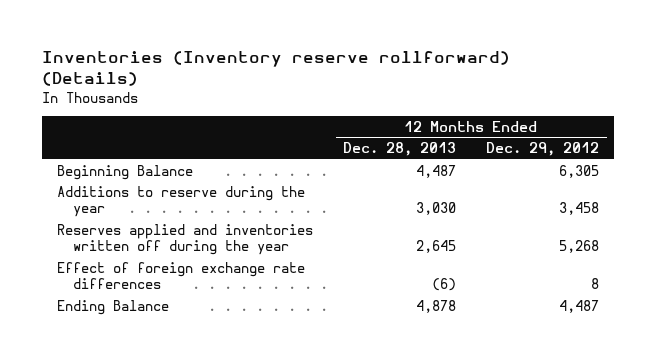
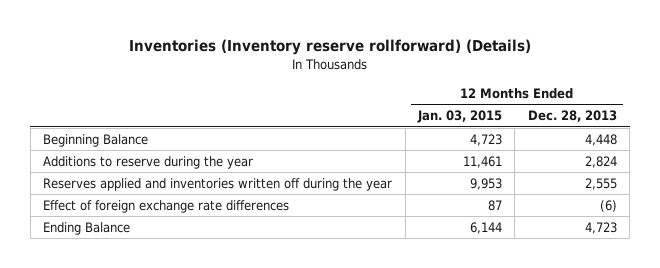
- | 12 Months Ended Dec. 28, 2013 | 12 Months Ended Dec. 29, 2012
+ | 12 Months Ended Jan. 03, 2015 | 12 Months Ended Dec. 28, 2013
- Beginning Balance | 4,487 | 6,305
- Additions to reserve during the year | 3,030 | 3,458
- Reserves applied and inventories written off during the year | 2,645 | 5,268
+ Beginning Balance | 4,723 | 4,448
+ Additions to reserve during the year | 11,461 | 2,824
+ Reserves applied and inventories written off during the year | 9,953 | 2,555
- Ending Balance | 4,878 | 4,487
+ Ending Balance | 6,144 | 4,723

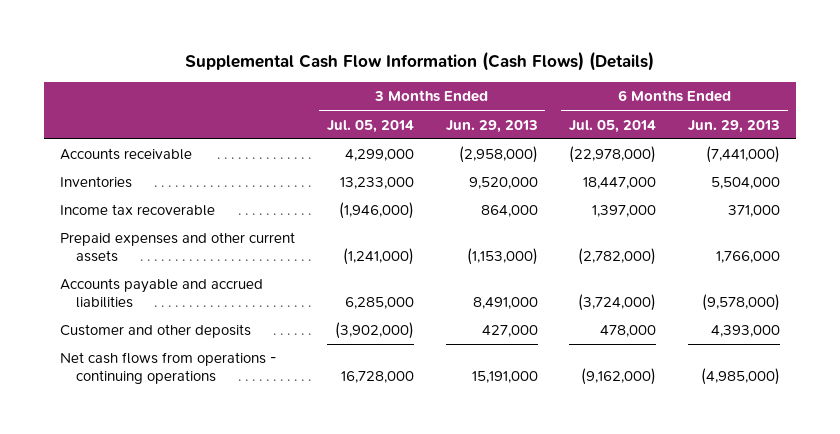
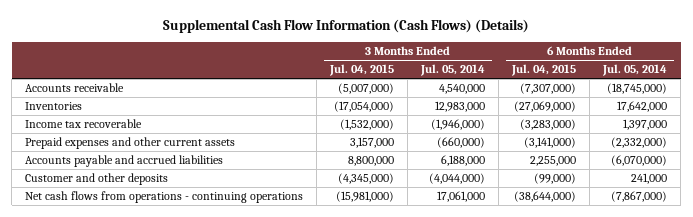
- | 3 Months Ended Jul. 05, 2014 | 3 Months Ended Jun. 29, 2013 | 6 Months Ended Jul. 05, 2014 | 6 Months Ended Jun. 29, 2013
+ | 3 Months Ended Jul. 04, 2015 | 3 Months Ended Jul. 05, 2014 | 6 Months Ended Jul. 04, 2015 | 6 Months Ended Jul. 05, 2014
- Accounts receivable | 4,299,000 | (2,958,000) | (22,978,000) | (7,441,000)
- Inventories | 13,233,000 | 9,520,000 | 18,447,000 | 5,504,000
+ Accounts receivable | (5,007,000) | 4,540,000 | (7,307,000) | (18,745,000)
+ Inventories | (17,054,000) | 12,983,000 | (27,069,000) | 17,642,000
- Prepaid expenses and other current assets | (1,241,000) | (1,153,000) | (2,782,000) | 1,766,000
- Accounts payable and accrued liabilities | 6,285,000 | 8,491,000 | (3,724,000) | (9,578,000)
- Customer and other deposits | (3,902,000) | 427,000 | 478,000 | 4,393,000
- Net cash flows from operations - continuing operations | 16,728,000 | 15,191,000 | (9,162,000) | (4,985,000)
+ Prepaid expenses and other current assets | 3,157,000 | (660,000) | (3,141,000) | (2,332,000)
+ Accounts payable and accrued liabilities | 8,800,000 | 6,188,000 | 2,255,000 | (6,070,000)
+ Customer and other deposits | (4,345,000) | (4,044,000) | (99,000) | 241,000
+ Net cash flows from operations - continuing operations | (15,981,000) | 17,061,000 | (38,644,000) | (7,867,000)

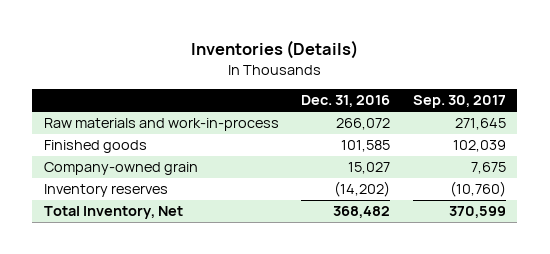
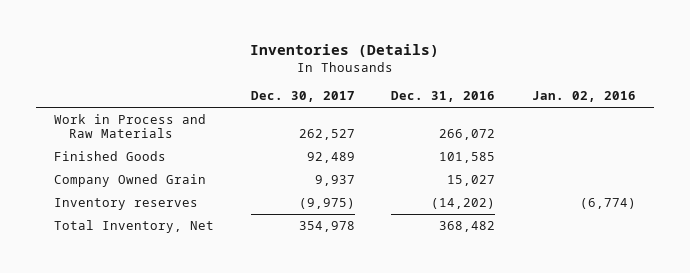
- | Dec. 31, 2016 | Sep. 30, 2017
+ | Dec. 30, 2017 | Dec. 31, 2016 | Jan. 02, 2016
- Raw materials and work-in-process | 266,072 | 271,645
- Finished goods | 101,585 | 102,039
- Company-owned grain | 15,027 | 7,675
+ Work in Process and Raw Materials | 262,527 | 266,072 |
+ Finished Goods | 92,489 | 101,585 |
+ Company Owned Grain | 9,937 | 15,027 |

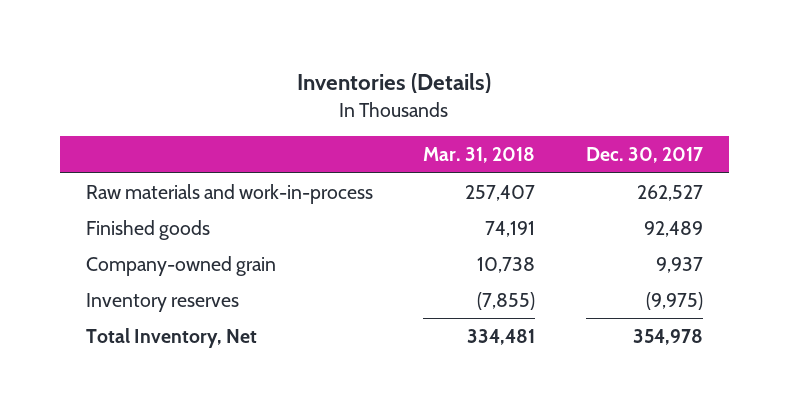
- | Dec. 30, 2017 | Dec. 31, 2016 | Jan. 02, 2016
+ | Mar. 31, 2018 | Dec. 30, 2017
- Work in Process and Raw Materials | 262,527 | 266,072 |
- Finished Goods | 92,489 | 101,585 |
- Company Owned Grain | 9,937 | 15,027 |
+ Raw materials and work-in-process | 257,407 | 262,527
+ Finished goods | 74,191 | 92,489
+ Company-owned grain | 10,738 | 9,937

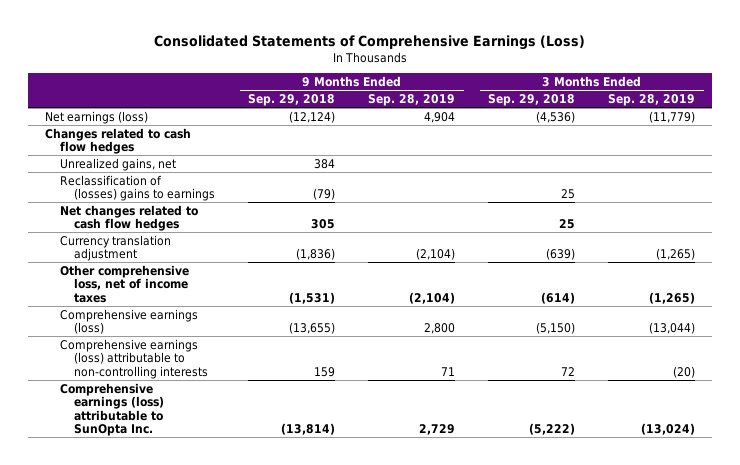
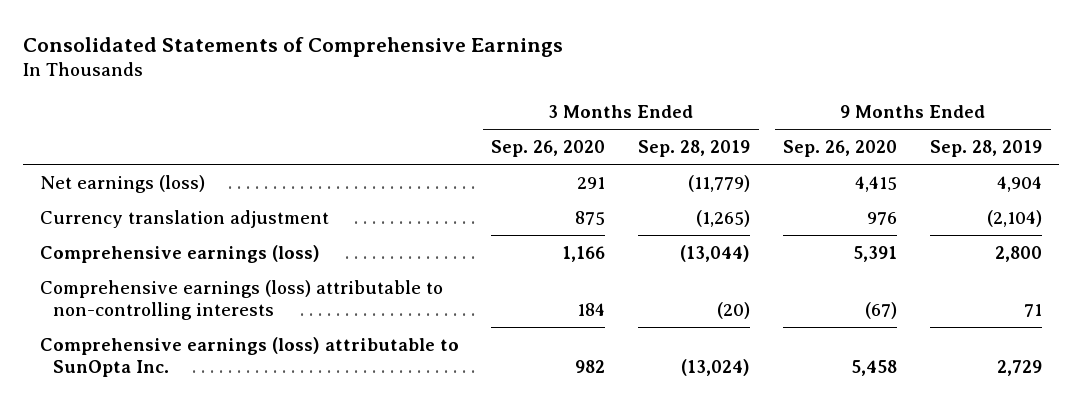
- Consolidated Statements of Comprehensive Earnings (Loss)
+ Consolidated Statements of Comprehensive Earnings
- | 9 Months Ended Sep. 29, 2018 | 9 Months Ended Sep. 28, 2019 | 3 Months Ended Sep. 29, 2018 | 3 Months Ended Sep. 28, 2019
+ | 3 Months Ended Sep. 26, 2020 | 3 Months Ended Sep. 28, 2019 | 9 Months Ended Sep. 26, 2020 | 9 Months Ended Sep. 28, 2019
- Changes related to cash flow hedges
- Unrealized gains, net | 384 | | |
- Reclassification of (losses) gains to earnings | (79) | | 25 |
- Net changes related to cash flow hedges | 305 | | 25 |
- Other comprehensive loss, net of income taxes | (1,531) | (2,104) | (614) | (1,265)

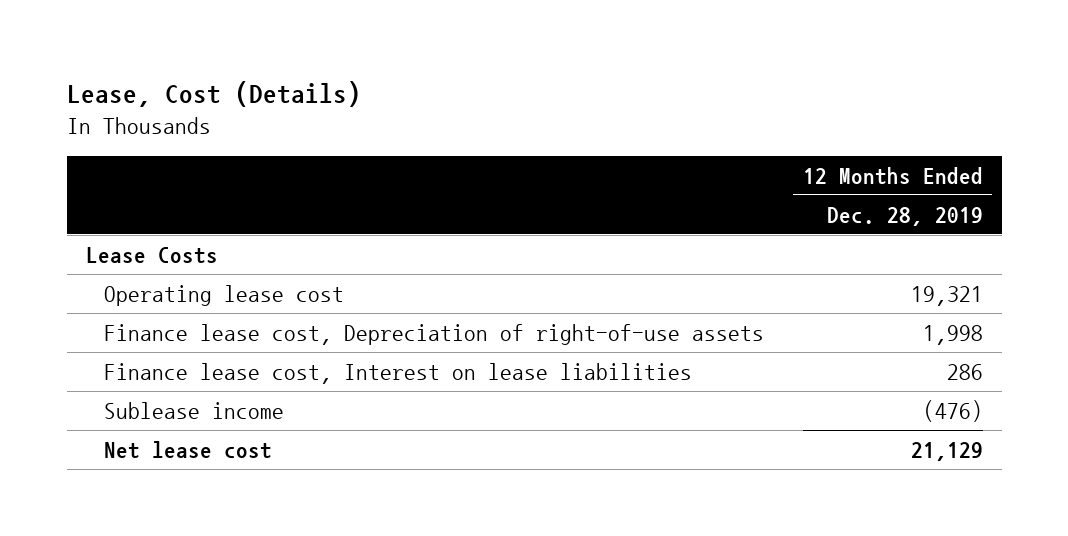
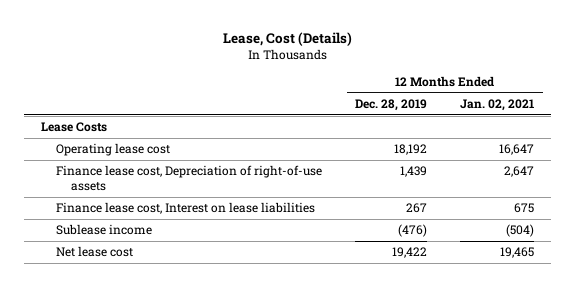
- | 12 Months Ended Dec. 28, 2019
+ | 12 Months Ended Dec. 28, 2019 | 12 Months Ended Jan. 02, 2021
- Operating lease cost | 19,321
- Finance lease cost, Depreciation of right-of-use assets | 1,998
- Finance lease cost, Interest on lease liabilities | 286
+ Operating lease cost | 18,192 | 16,647
+ Finance lease cost, Depreciation of right-of-use assets | 1,439 | 2,647
+ Finance lease cost, Interest on lease liabilities | 267 | 675
- Net lease cost | 21,129
+ Net lease cost | 19,422 | 19,465

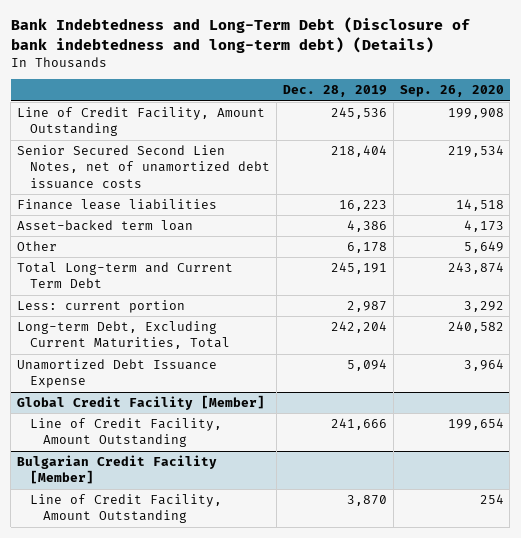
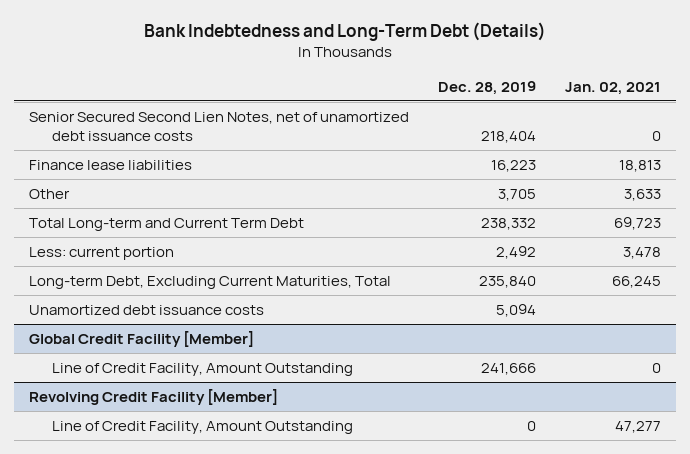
- Bank Indebtedness and Long-Term Debt (Disclosure of bank indebtedness and long-term debt) (Details)
+ Bank Indebtedness and Long-Term Debt (Details)
- | Dec. 28, 2019 | Sep. 26, 2020
+ | Dec. 28, 2019 | Jan. 02, 2021
- Line of Credit Facility, Amount Outstanding | 245,536 | 199,908
- Asset-backed term loan | 4,386 | 4,173
- Other | 6,178 | 5,649
- Total Long-term and Current Term Debt | 245,191 | 243,874
- Less: current portion | 2,987 | 3,292
- Long-term Debt, Excluding Current Maturities, Total | 242,204 | 240,582
- Unamortized Debt Issuance Expense | 5,094 | 3,964
+ Other | 3,705 | 3,633
+ Total Long-term and Current Term Debt | 238,332 | 69,723
+ Less: current portion | 2,492 | 3,478
+ Long-term Debt, Excluding Current Maturities, Total | 235,840 | 66,245
+ Unamortized debt issuance costs | 5,094 |
- Bulgarian Credit Facility [Member]
- Line of Credit Facility, Amount Outstanding | 3,870 | 254
+ Revolving Credit Facility [Member]
+ Line of Credit Facility, Amount Outstanding | 0 | 47,277

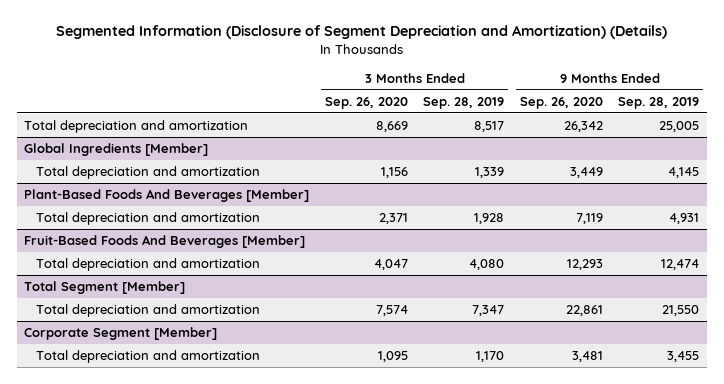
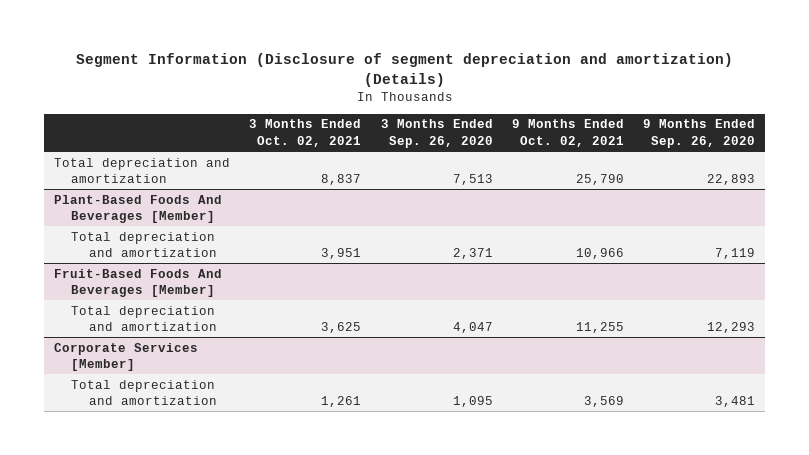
- Segmented Information (Disclosure of Segment Depreciation and Amortization) (Details)
+ Segment Information (Disclosure of segment depreciation and amortization) (Details)
- | 3 Months Ended Sep. 26, 2020 | 3 Months Ended Sep. 28, 2019 | 9 Months Ended Sep. 26, 2020 | 9 Months Ended Sep. 28, 2019
+ | 3 Months Ended Oct. 02, 2021 | 3 Months Ended Sep. 26, 2020 | 9 Months Ended Oct. 02, 2021 | 9 Months Ended Sep. 26, 2020
- Total depreciation and amortization | 8,669 | 8,517 | 26,342 | 25,005
- Global Ingredients [Member]
- Total depreciation and amortization | 1,156 | 1,339 | 3,449 | 4,145
+ Total depreciation and amortization | 8,837 | 7,513 | 25,790 | 22,893
- Total Segment [Member]
- Total depreciation and amortization | 7,574 | 7,347 | 22,861 | 21,550
- Corporate Segment [Member]
+ Corporate Services [Member]

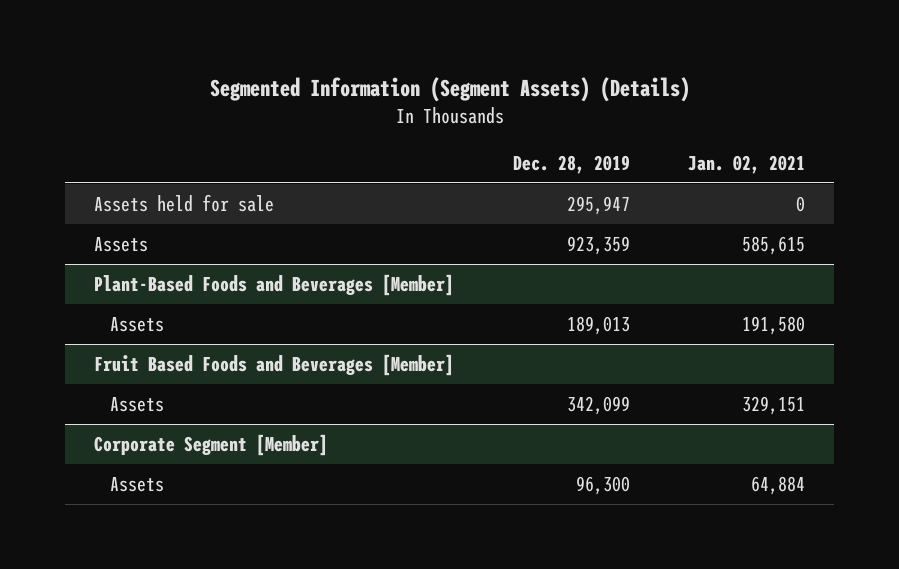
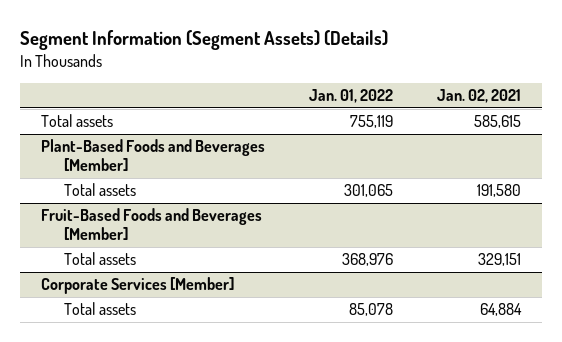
- Segmented Information (Segment Assets) (Details)
+ Segment Information (Segment Assets) (Details)
- | Dec. 28, 2019 | Jan. 02, 2021
+ | Jan. 01, 2022 | Jan. 02, 2021
- Assets held for sale | 295,947 | 0
- Assets | 923,359 | 585,615
+ Total assets | 755,119 | 585,615
@ Plant-Based Foods and Beverages [Member]
- Assets | 189,013 | 191,580
- Fruit Based Foods and Beverages [Member]
- Assets | 342,099 | 329,151
- Corporate Segment [Member]
- Assets | 96,300 | 64,884
@ Plant-Based Foods and Beverages [Member]
+ Total assets | 301,065 | 191,580
+ Fruit-Based Foods and Beverages [Member]
+ Total assets | 368,976 | 329,151
+ Corporate Services [Member]
+ Total assets | 85,078 | 64,884

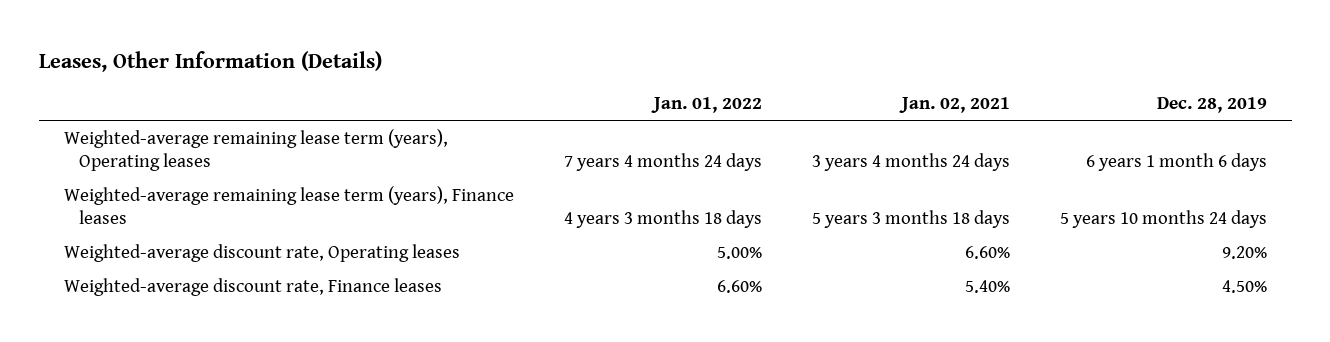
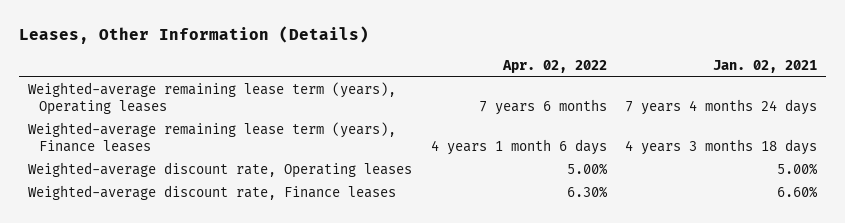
- | Jan. 01, 2022 | Jan. 02, 2021 | Dec. 28, 2019
+ | Apr. 02, 2022 | Jan. 02, 2021
- Weighted-average remaining lease term (years), Operating leases | 7 years 4 months 24 days | 3 years 4 months 24 days | 6 years 1 month 6 days
- Weighted-average remaining lease term (years), Finance leases | 4 years 3 months 18 days | 5 years 3 months 18 days | 5 years 10 months 24 days
- Weighted-average discount rate, Operating leases | 5.00% | 6.60% | 9.20%
- Weighted-average discount rate, Finance leases | 6.60% | 5.40% | 4.50%
+ Weighted-average remaining lease term (years), Operating leases | 7 years 6 months | 7 years 4 months 24 days
+ Weighted-average remaining lease term (years), Finance leases | 4 years 1 month 6 days | 4 years 3 months 18 days
+ Weighted-average discount rate, Operating leases | 5.00% | 5.00%
+ Weighted-average discount rate, Finance leases | 6.30% | 6.60%

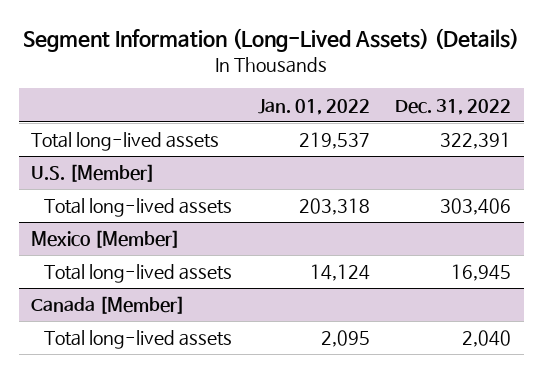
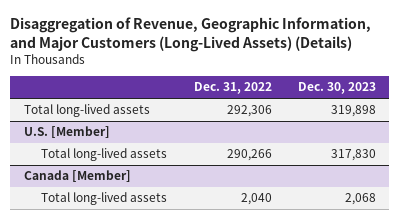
- Segment Information (Long-Lived Assets) (Details)
+ Disaggregation of Revenue, Geographic Information, and Major Customers (Long-Lived Assets) (Details)
- | Jan. 01, 2022 | Dec. 31, 2022
+ | Dec. 31, 2022 | Dec. 30, 2023
- Total long-lived assets | 219,537 | 322,391
+ Total long-lived assets | 292,306 | 319,898
@ U.S. [Member]
- Total long-lived assets | 203,318 | 303,406
- Mexico [Member]
- Total long-lived assets | 14,124 | 16,945
@ U.S. [Member]
+ Total long-lived assets | 290,266 | 317,830

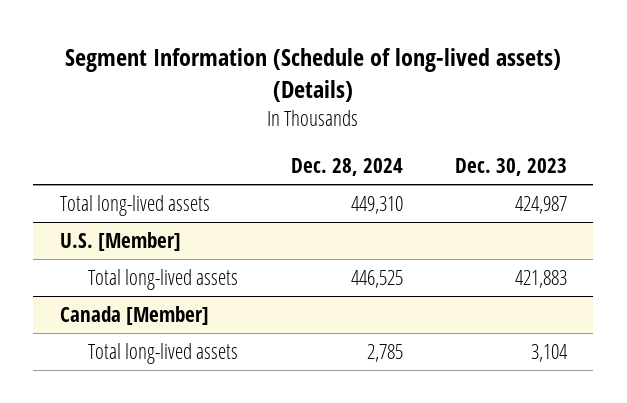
- Disaggregation of Revenue, Geographic Information, and Major Customers (Long-Lived Assets) (Details)
+ Segment Information (Schedule of long-lived assets) (Details)
- | Dec. 31, 2022 | Dec. 30, 2023
+ | Dec. 28, 2024 | Dec. 30, 2023
- Total long-lived assets | 292,306 | 319,898
+ Total long-lived assets | 449,310 | 424,987
@ U.S. [Member]
- Total long-lived assets | 290,266 | 317,830
+ Total long-lived assets | 446,525 | 421,883
@ Canada [Member]
- Total long-lived assets | 2,040 | 2,068
+ Total long-lived assets | 2,785 | 3,104

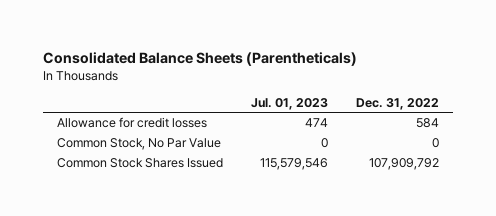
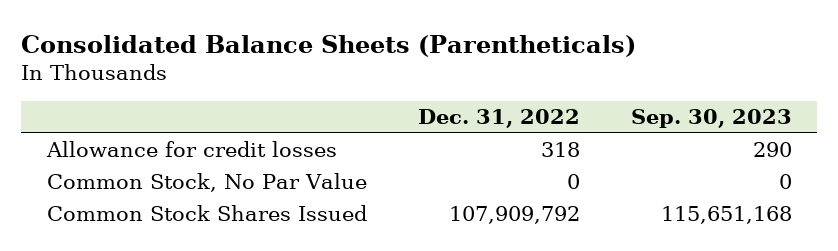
- | Jul. 01, 2023 | Dec. 31, 2022
+ | Dec. 31, 2022 | Sep. 30, 2023
- Allowance for credit losses | 474 | 584
+ Allowance for credit losses | 318 | 290

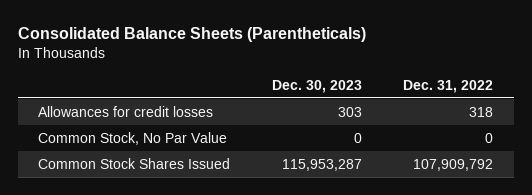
- | Dec. 31, 2022 | Sep. 30, 2023
+ | Dec. 30, 2023 | Dec. 31, 2022
- Allowance for credit losses | 318 | 290
+ Allowances for credit losses | 303 | 318

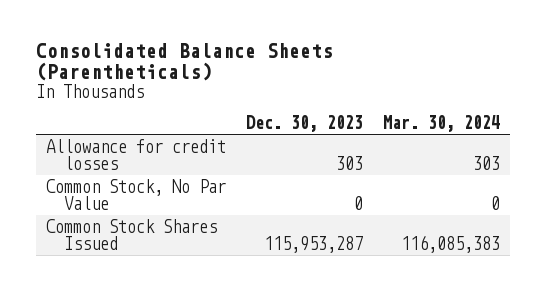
- | Dec. 30, 2023 | Dec. 31, 2022
+ | Dec. 30, 2023 | Mar. 30, 2024
- Allowances for credit losses | 303 | 318
+ Allowance for credit losses | 303 | 303

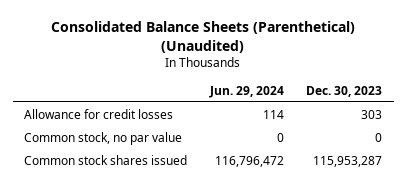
- Consolidated Balance Sheets (Parentheticals)
+ Consolidated Balance Sheets (Parenthetical) (Unaudited)
- | Dec. 30, 2023 | Mar. 30, 2024
+ | Jun. 29, 2024 | Dec. 30, 2023
- Common Stock, No Par Value | 0 | 0
- Common Stock Shares Issued | 115,953,287 | 116,085,383
+ Common stock, no par value | 0 | 0
+ Common stock shares issued | 116,796,472 | 115,953,287

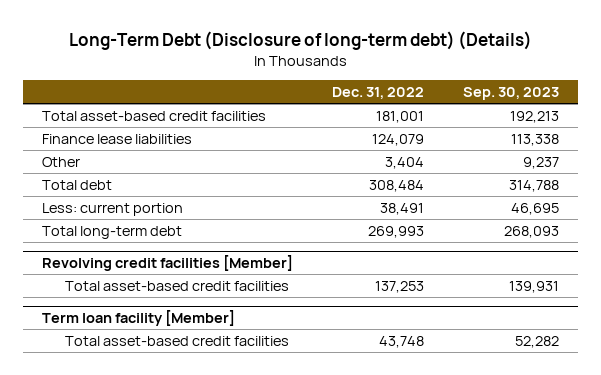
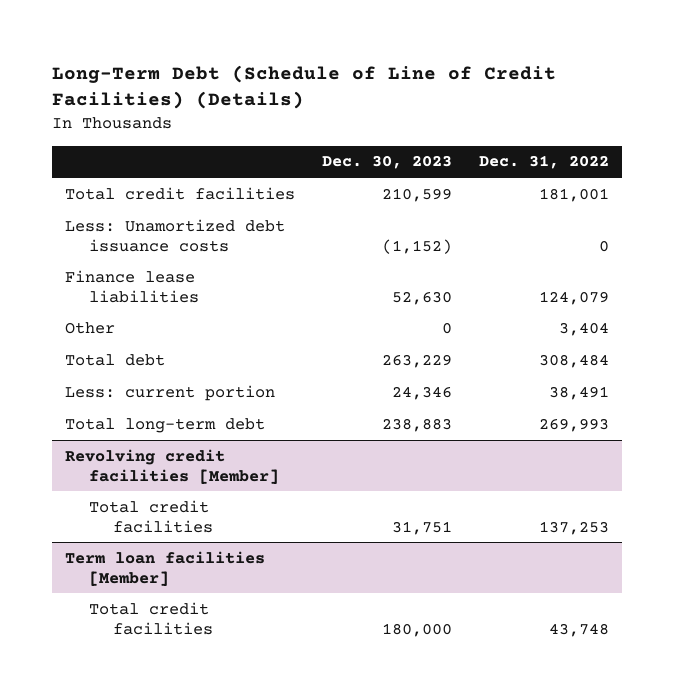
- Long-Term Debt (Disclosure of long-term debt) (Details)
+ Long-Term Debt (Schedule of Line of Credit Facilities) (Details)
- | Dec. 31, 2022 | Sep. 30, 2023
+ | Dec. 30, 2023 | Dec. 31, 2022
- Total asset-based credit facilities | 181,001 | 192,213
+ Total credit facilities | 210,599 | 181,001
+ Less: Unamortized debt issuance costs | (1,152) | 0
@ Revolving credit facilities [Member]
- Total asset-based credit facilities | 137,253 | 139,931
- Term loan facility [Member]
- Total asset-based credit facilities | 43,748 | 52,282
@ Revolving credit facilities [Member]
+ Total credit facilities | 31,751 | 137,253
+ Term loan facilities [Member]
+ Total credit facilities | 180,000 | 43,748

